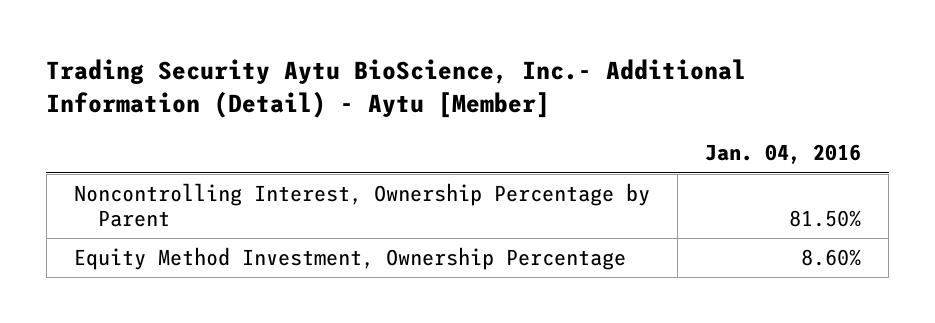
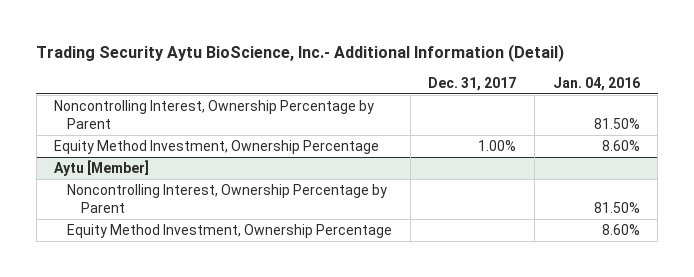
- Trading Security Aytu BioScience, Inc.- Additional Information (Detail) - Aytu [Member]
+ Trading Security Aytu BioScience, Inc.- Additional Information (Detail)
- | Jan. 04, 2016
+ | Dec. 31, 2017 | Jan. 04, 2016
+ Aytu [Member]
+ Noncontrolling Interest, Ownership Percentage by Parent | | 81.50%
+ Equity Method Investment, Ownership Percentage | | 8.60%

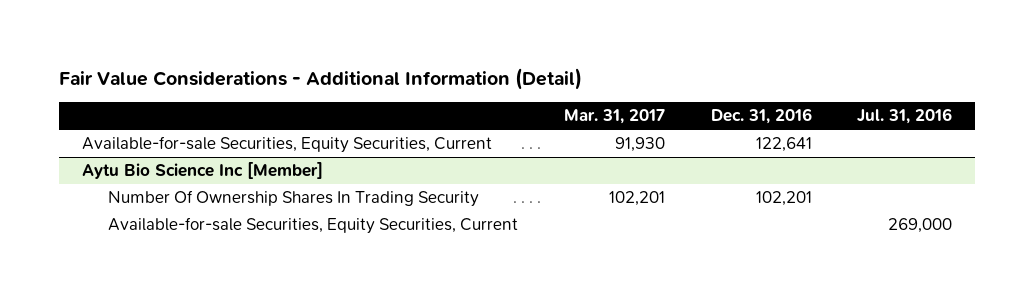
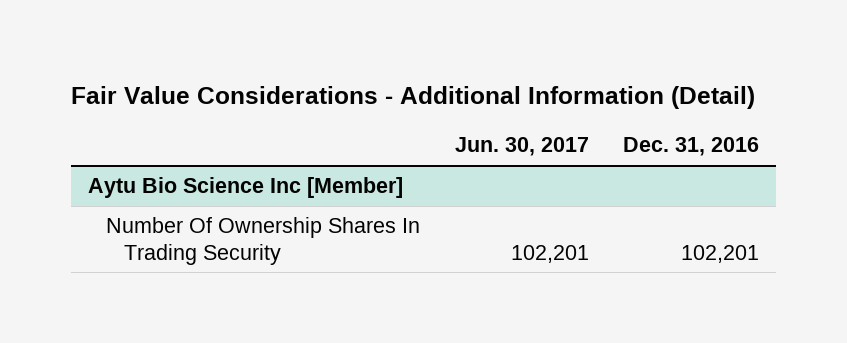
- | Mar. 31, 2017 | Dec. 31, 2016 | Jul. 31, 2016
+ | Jun. 30, 2017 | Dec. 31, 2016
- Available-for-sale Securities, Equity Securities, Current | 91,930 | 122,641 |
@ Aytu Bio Science Inc [Member]
- Available-for-sale Securities, Equity Securities, Current | | | 269,000

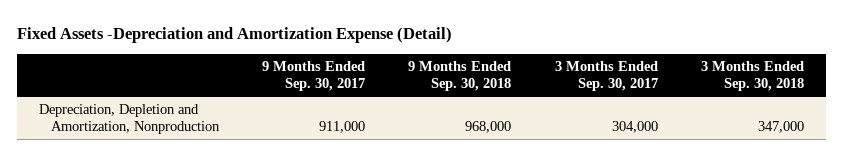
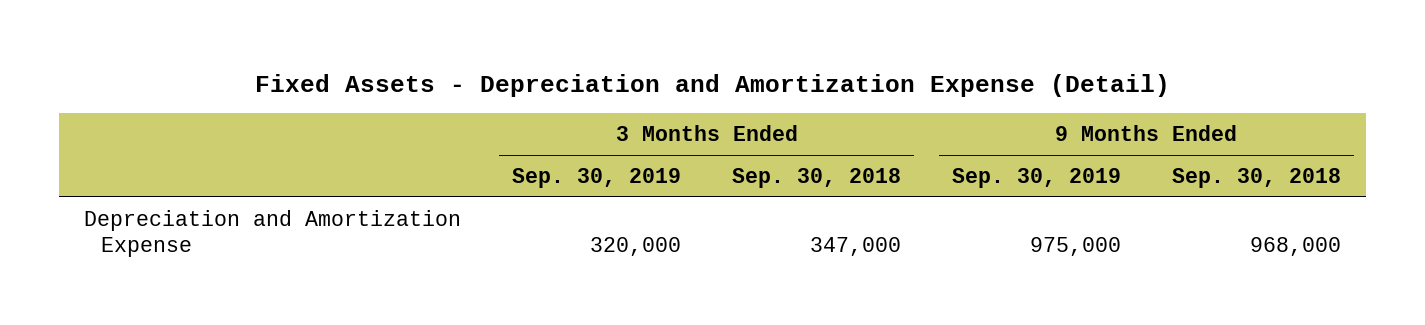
- Fixed Assets -Depreciation and Amortization Expense (Detail)
+ Fixed Assets - Depreciation and Amortization Expense (Detail)
- | 9 Months Ended Sep. 30, 2017 | 9 Months Ended Sep. 30, 2018 | 3 Months Ended Sep. 30, 2017 | 3 Months Ended Sep. 30, 2018
+ | 3 Months Ended Sep. 30, 2019 | 3 Months Ended Sep. 30, 2018 | 9 Months Ended Sep. 30, 2019 | 9 Months Ended Sep. 30, 2018
- Depreciation, Depletion and Amortization, Nonproduction | 911,000 | 968,000 | 304,000 | 347,000
+ Depreciation and Amortization Expense | 320,000 | 347,000 | 975,000 | 968,000

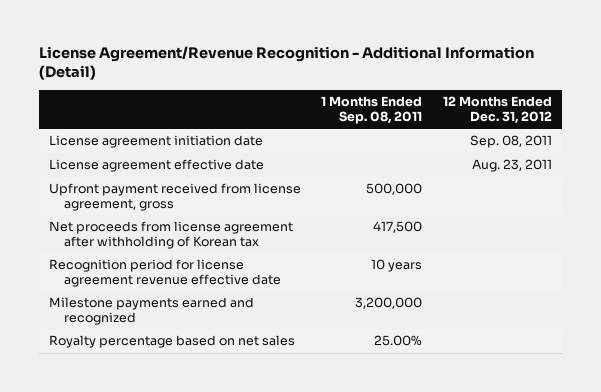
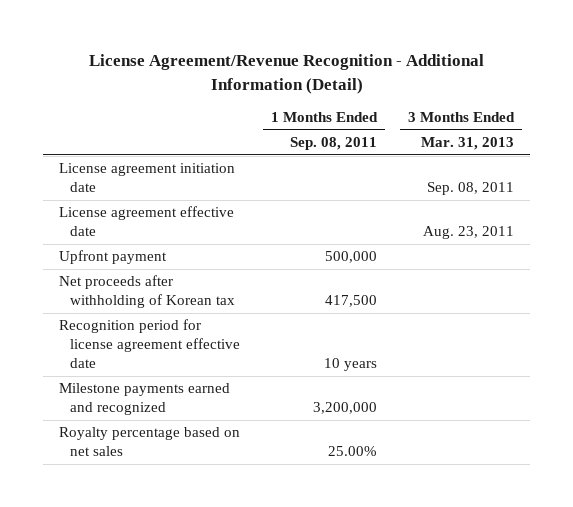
- | 1 Months Ended Sep. 08, 2011 | 12 Months Ended Dec. 31, 2012
+ | 1 Months Ended Sep. 08, 2011 | 3 Months Ended Mar. 31, 2013
- Upfront payment received from license agreement, gross | 500,000 |
- Net proceeds from license agreement after withholding of Korean tax | 417,500 |
- Recognition period for license agreement revenue effective date | 10 years |
+ Upfront payment | 500,000 |
+ Net proceeds after withholding of Korean tax | 417,500 |
+ Recognition period for license agreement effective date | 10 years |

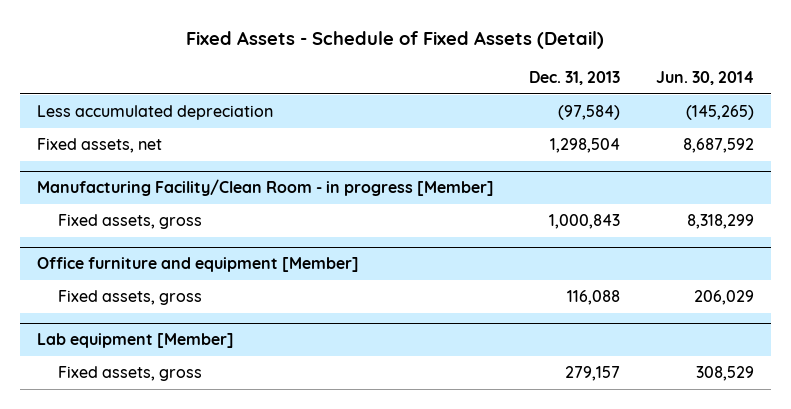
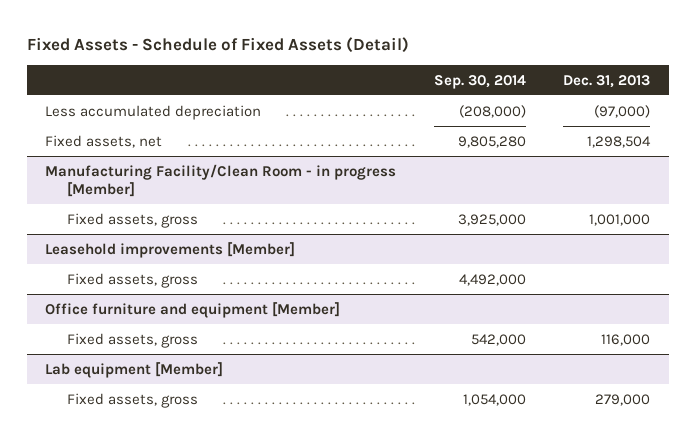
- | Dec. 31, 2013 | Jun. 30, 2014
+ | Sep. 30, 2014 | Dec. 31, 2013
- Less accumulated depreciation | (97,584) | (145,265)
+ Less accumulated depreciation | (208,000) | (97,000)
@ Manufacturing Facility/Clean Room - in progress [Member]
- Fixed assets, gross | 1,000,843 | 8,318,299
+ Fixed assets, gross | 3,925,000 | 1,001,000
+ Leasehold improvements [Member]
+ Fixed assets, gross | 4,492,000 |
@ Office furniture and equipment [Member]
- Fixed assets, gross | 116,088 | 206,029
+ Fixed assets, gross | 542,000 | 116,000
@ Lab equipment [Member]
- Fixed assets, gross | 279,157 | 308,529
+ Fixed assets, gross | 1,054,000 | 279,000

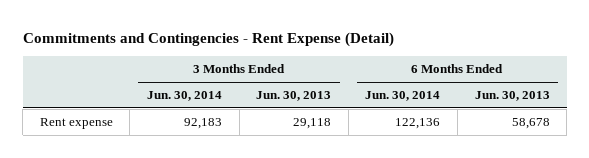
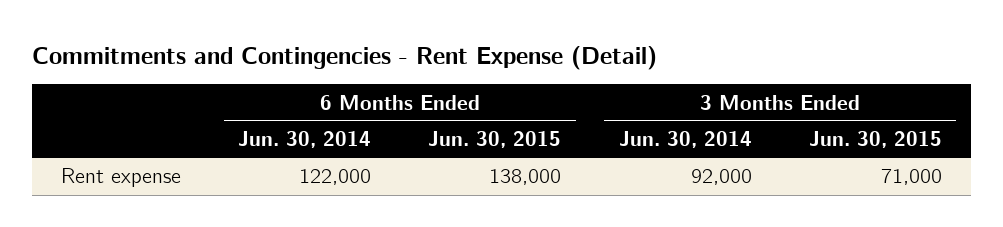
- | 3 Months Ended Jun. 30, 2014 | 3 Months Ended Jun. 30, 2013 | 6 Months Ended Jun. 30, 2014 | 6 Months Ended Jun. 30, 2013
+ | 6 Months Ended Jun. 30, 2014 | 6 Months Ended Jun. 30, 2015 | 3 Months Ended Jun. 30, 2014 | 3 Months Ended Jun. 30, 2015
- Rent expense | 92,183 | 29,118 | 122,136 | 58,678
+ Rent expense | 122,000 | 138,000 | 92,000 | 71,000

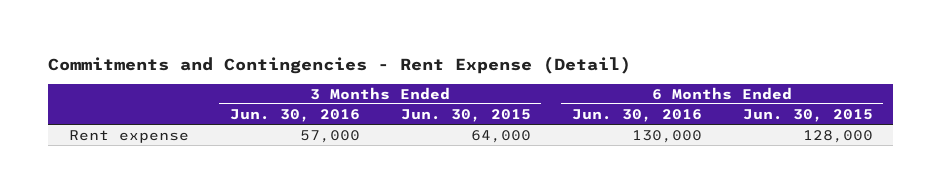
- | 6 Months Ended Jun. 30, 2014 | 6 Months Ended Jun. 30, 2015 | 3 Months Ended Jun. 30, 2014 | 3 Months Ended Jun. 30, 2015
+ | 3 Months Ended Jun. 30, 2016 | 3 Months Ended Jun. 30, 2015 | 6 Months Ended Jun. 30, 2016 | 6 Months Ended Jun. 30, 2015
- Rent expense | 122,000 | 138,000 | 92,000 | 71,000
+ Rent expense | 57,000 | 64,000 | 130,000 | 128,000

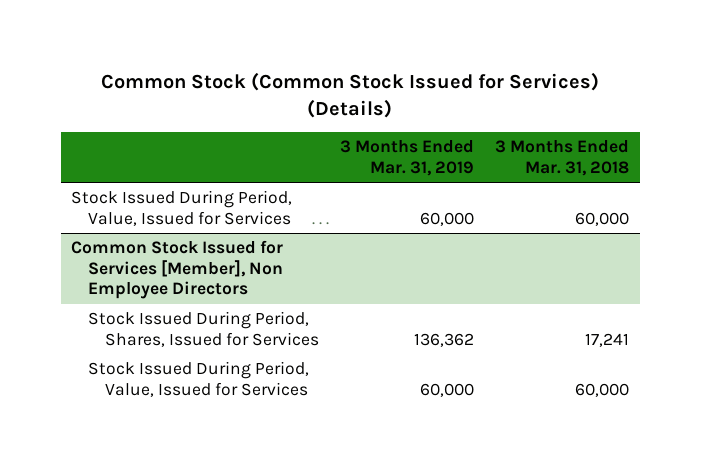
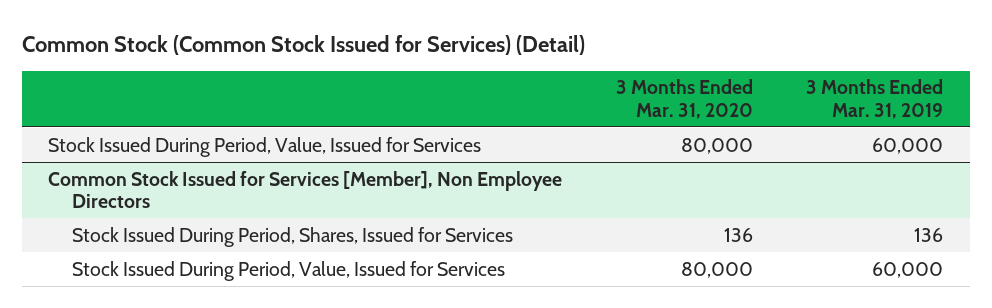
- Common Stock (Common Stock Issued for Services) (Details)
+ Common Stock (Common Stock Issued for Services) (Detail)
- | 3 Months Ended Mar. 31, 2019 | 3 Months Ended Mar. 31, 2018
+ | 3 Months Ended Mar. 31, 2020 | 3 Months Ended Mar. 31, 2019
@ Common Stock Issued for Services [Member], Non Employee Directors
- Stock Issued During Period, Shares, Issued for Services | 136,362 | 17,241
+ Stock Issued During Period, Shares, Issued for Services | 136 | 136

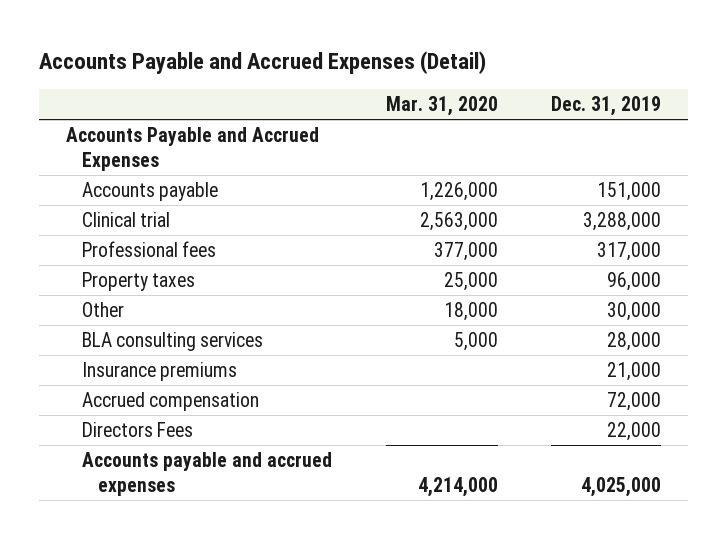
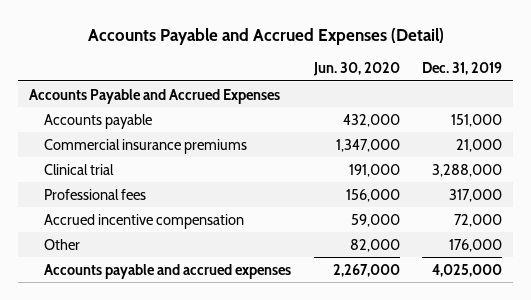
- | Mar. 31, 2020 | Dec. 31, 2019
+ | Jun. 30, 2020 | Dec. 31, 2019
+ Commercial insurance premiums | 1,347,000 | 21,000
- Property taxes | 25,000 | 96,000
- Other | 18,000 | 30,000
- BLA consulting services | 5,000 | 28,000
- Insurance premiums | | 21,000
- Accrued compensation | | 72,000
- Directors Fees | | 22,000
+ Accrued incentive compensation | 59,000 | 72,000
+ Other | 82,000 | 176,000

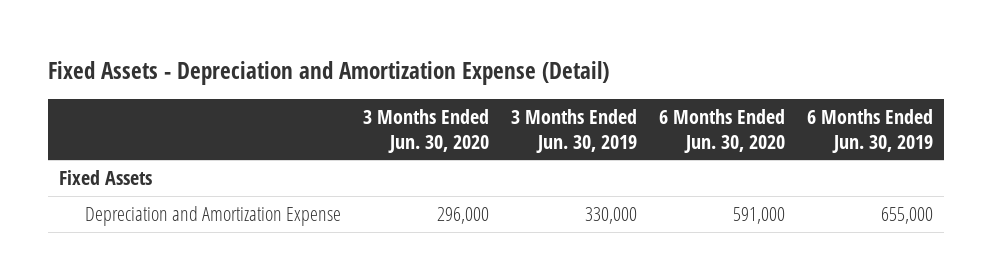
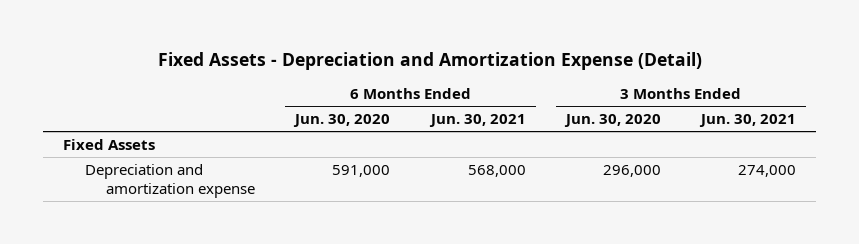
- | 3 Months Ended Jun. 30, 2020 | 3 Months Ended Jun. 30, 2019 | 6 Months Ended Jun. 30, 2020 | 6 Months Ended Jun. 30, 2019
+ | 6 Months Ended Jun. 30, 2020 | 6 Months Ended Jun. 30, 2021 | 3 Months Ended Jun. 30, 2020 | 3 Months Ended Jun. 30, 2021
- Depreciation and Amortization Expense | 296,000 | 330,000 | 591,000 | 655,000
+ Depreciation and amortization expense | 591,000 | 568,000 | 296,000 | 274,000

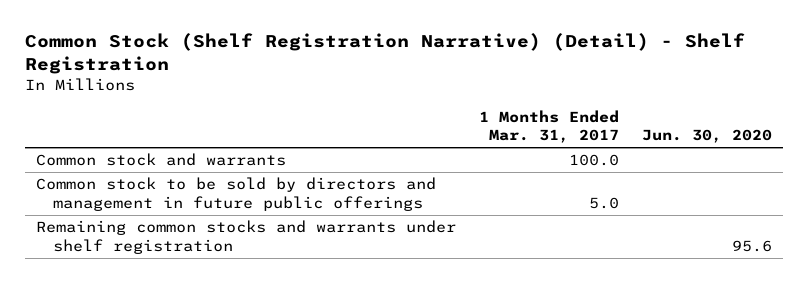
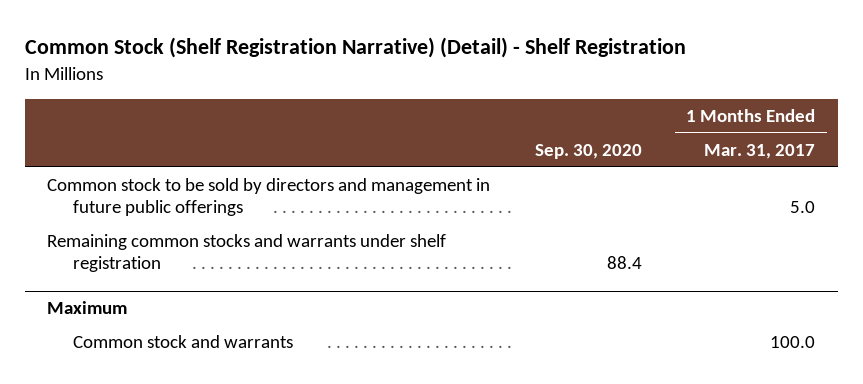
- | 1 Months Ended Mar. 31, 2017 | Jun. 30, 2020
+ | Sep. 30, 2020 | 1 Months Ended Mar. 31, 2017
- Common stock and warrants | 100.0 |
+ Maximum
+ Common stock and warrants | | 100.0

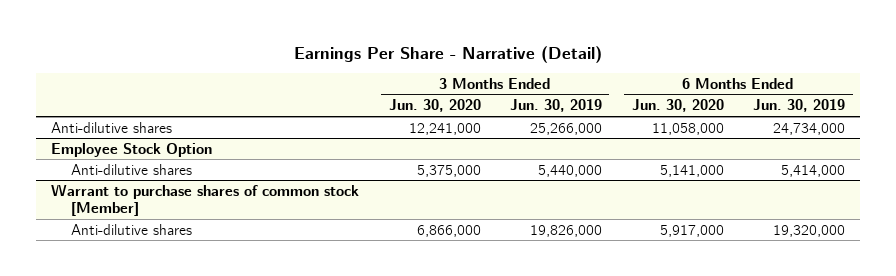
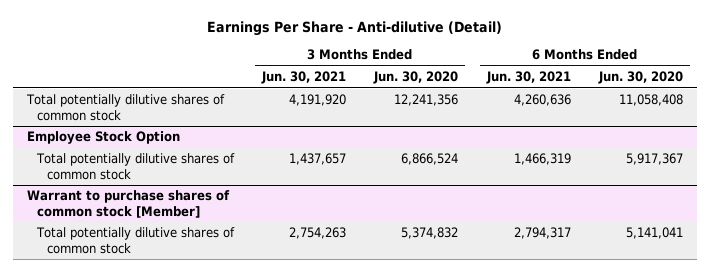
- Earnings Per Share - Narrative (Detail)
+ Earnings Per Share - Anti-dilutive (Detail)
- | 3 Months Ended Jun. 30, 2020 | 3 Months Ended Jun. 30, 2019 | 6 Months Ended Jun. 30, 2020 | 6 Months Ended Jun. 30, 2019
+ | 3 Months Ended Jun. 30, 2021 | 3 Months Ended Jun. 30, 2020 | 6 Months Ended Jun. 30, 2021 | 6 Months Ended Jun. 30, 2020
- Anti-dilutive shares | 12,241,000 | 25,266,000 | 11,058,000 | 24,734,000
+ Total potentially dilutive shares of common stock | 4,191,920 | 12,241,356 | 4,260,636 | 11,058,408
@ Employee Stock Option
- Anti-dilutive shares | 5,375,000 | 5,440,000 | 5,141,000 | 5,414,000
+ Total potentially dilutive shares of common stock | 1,437,657 | 6,866,524 | 1,466,319 | 5,917,367
@ Warrant to purchase shares of common stock [Member]
- Anti-dilutive shares | 6,866,000 | 19,826,000 | 5,917,000 | 19,320,000
+ Total potentially dilutive shares of common stock | 2,754,263 | 5,374,832 | 2,794,317 | 5,141,041

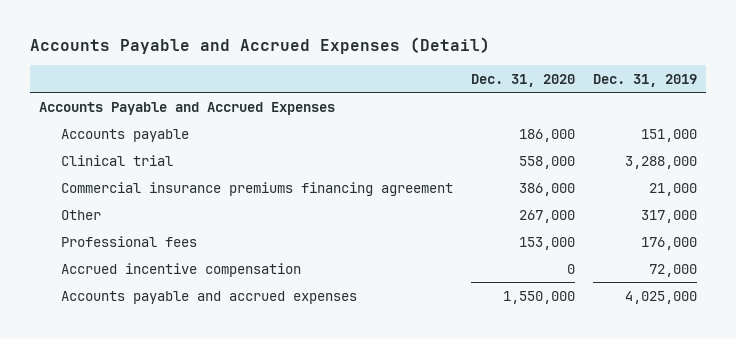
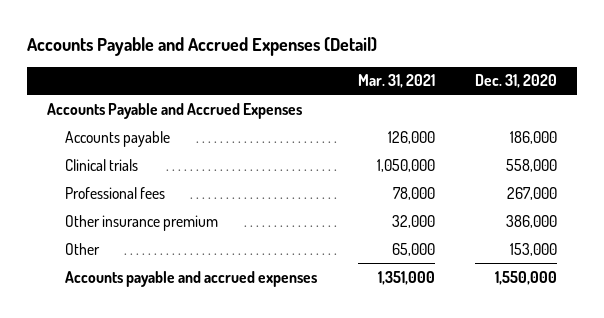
- | Dec. 31, 2020 | Dec. 31, 2019
+ | Mar. 31, 2021 | Dec. 31, 2020
- Clinical trial | 558,000 | 3,288,000
- Commercial insurance premiums financing agreement | 386,000 | 21,000
- Other | 267,000 | 317,000
- Professional fees | 153,000 | 176,000
- Accrued incentive compensation | 0 | 72,000
+ Clinical trials | 1,050,000 | 558,000
+ Professional fees | 78,000 | 267,000
+ Other insurance premium | 32,000 | 386,000
+ Other | 65,000 | 153,000

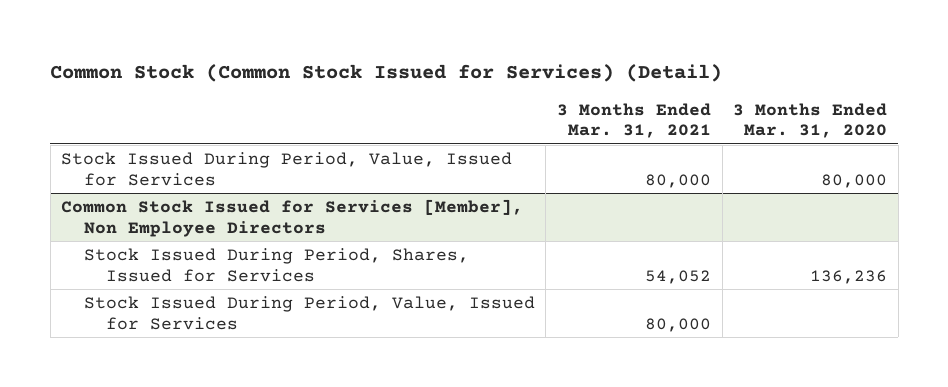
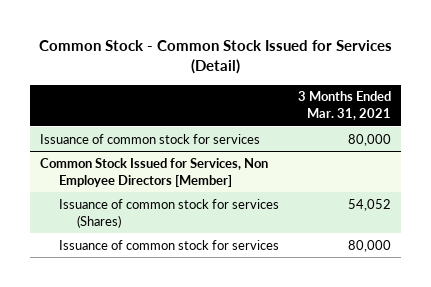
- Common Stock (Common Stock Issued for Services) (Detail)
+ Common Stock - Common Stock Issued for Services (Detail)
- | 3 Months Ended Mar. 31, 2021 | 3 Months Ended Mar. 31, 2020
+ | 3 Months Ended Mar. 31, 2021
- Stock Issued During Period, Value, Issued for Services | 80,000 | 80,000
- Common Stock Issued for Services [Member], Non Employee Directors
- Stock Issued During Period, Shares, Issued for Services | 54,052 | 136,236
- Stock Issued During Period, Value, Issued for Services | 80,000 |
+ Issuance of common stock for services | 80,000
+ Common Stock Issued for Services, Non Employee Directors [Member]
+ Issuance of common stock for services (Shares) | 54,052
+ Issuance of common stock for services | 80,000

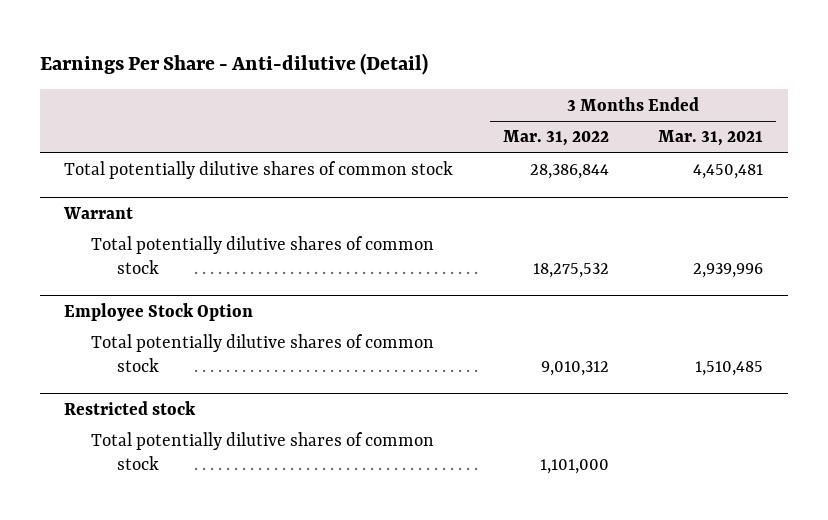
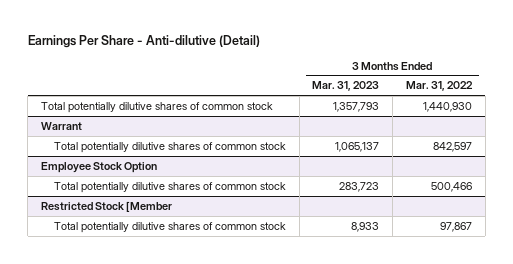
- | 3 Months Ended Mar. 31, 2022 | 3 Months Ended Mar. 31, 2021
+ | 3 Months Ended Mar. 31, 2023 | 3 Months Ended Mar. 31, 2022
- Total potentially dilutive shares of common stock | 28,386,844 | 4,450,481
+ Total potentially dilutive shares of common stock | 1,357,793 | 1,440,930
@ Warrant
- Total potentially dilutive shares of common stock | 18,275,532 | 2,939,996
+ Total potentially dilutive shares of common stock | 1,065,137 | 842,597
@ Employee Stock Option
- Total potentially dilutive shares of common stock | 9,010,312 | 1,510,485
- Restricted stock
- Total potentially dilutive shares of common stock | 1,101,000 |
@ Employee Stock Option
+ Total potentially dilutive shares of common stock | 283,723 | 500,466
+ Restricted Stock [Member
+ Total potentially dilutive shares of common stock | 8,933 | 97,867

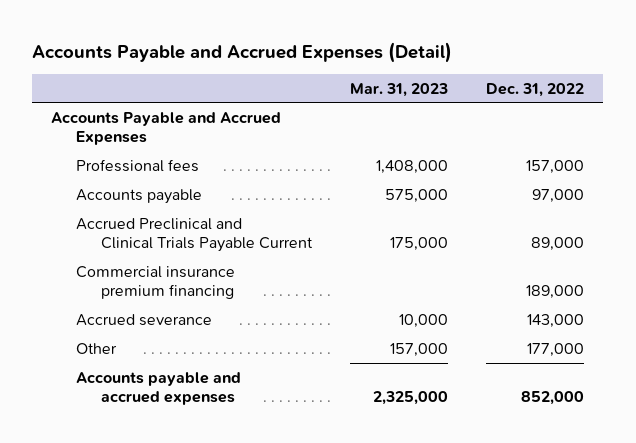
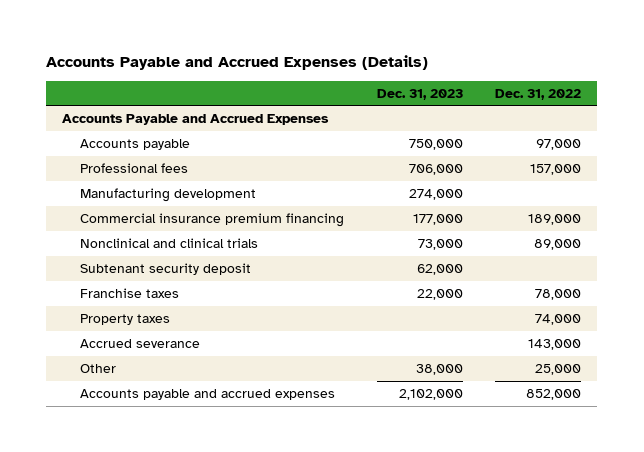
- Accounts Payable and Accrued Expenses (Detail)
+ Accounts Payable and Accrued Expenses (Details)
- | Mar. 31, 2023 | Dec. 31, 2022
+ | Dec. 31, 2023 | Dec. 31, 2022
- Accrued Preclinical and Clinical Trials Payable Current | 175,000 | 89,000
moved down: Professional fees | 706,000 | 157,000
+ Manufacturing development | 274,000 |
+ Nonclinical and clinical trials | 73,000 | 89,000
+ Subtenant security deposit | 62,000 |
+ Franchise taxes | 22,000 | 78,000
+ Property taxes | | 74,000
- Other | 157,000 | 177,000
+ Other | 38,000 | 25,000

